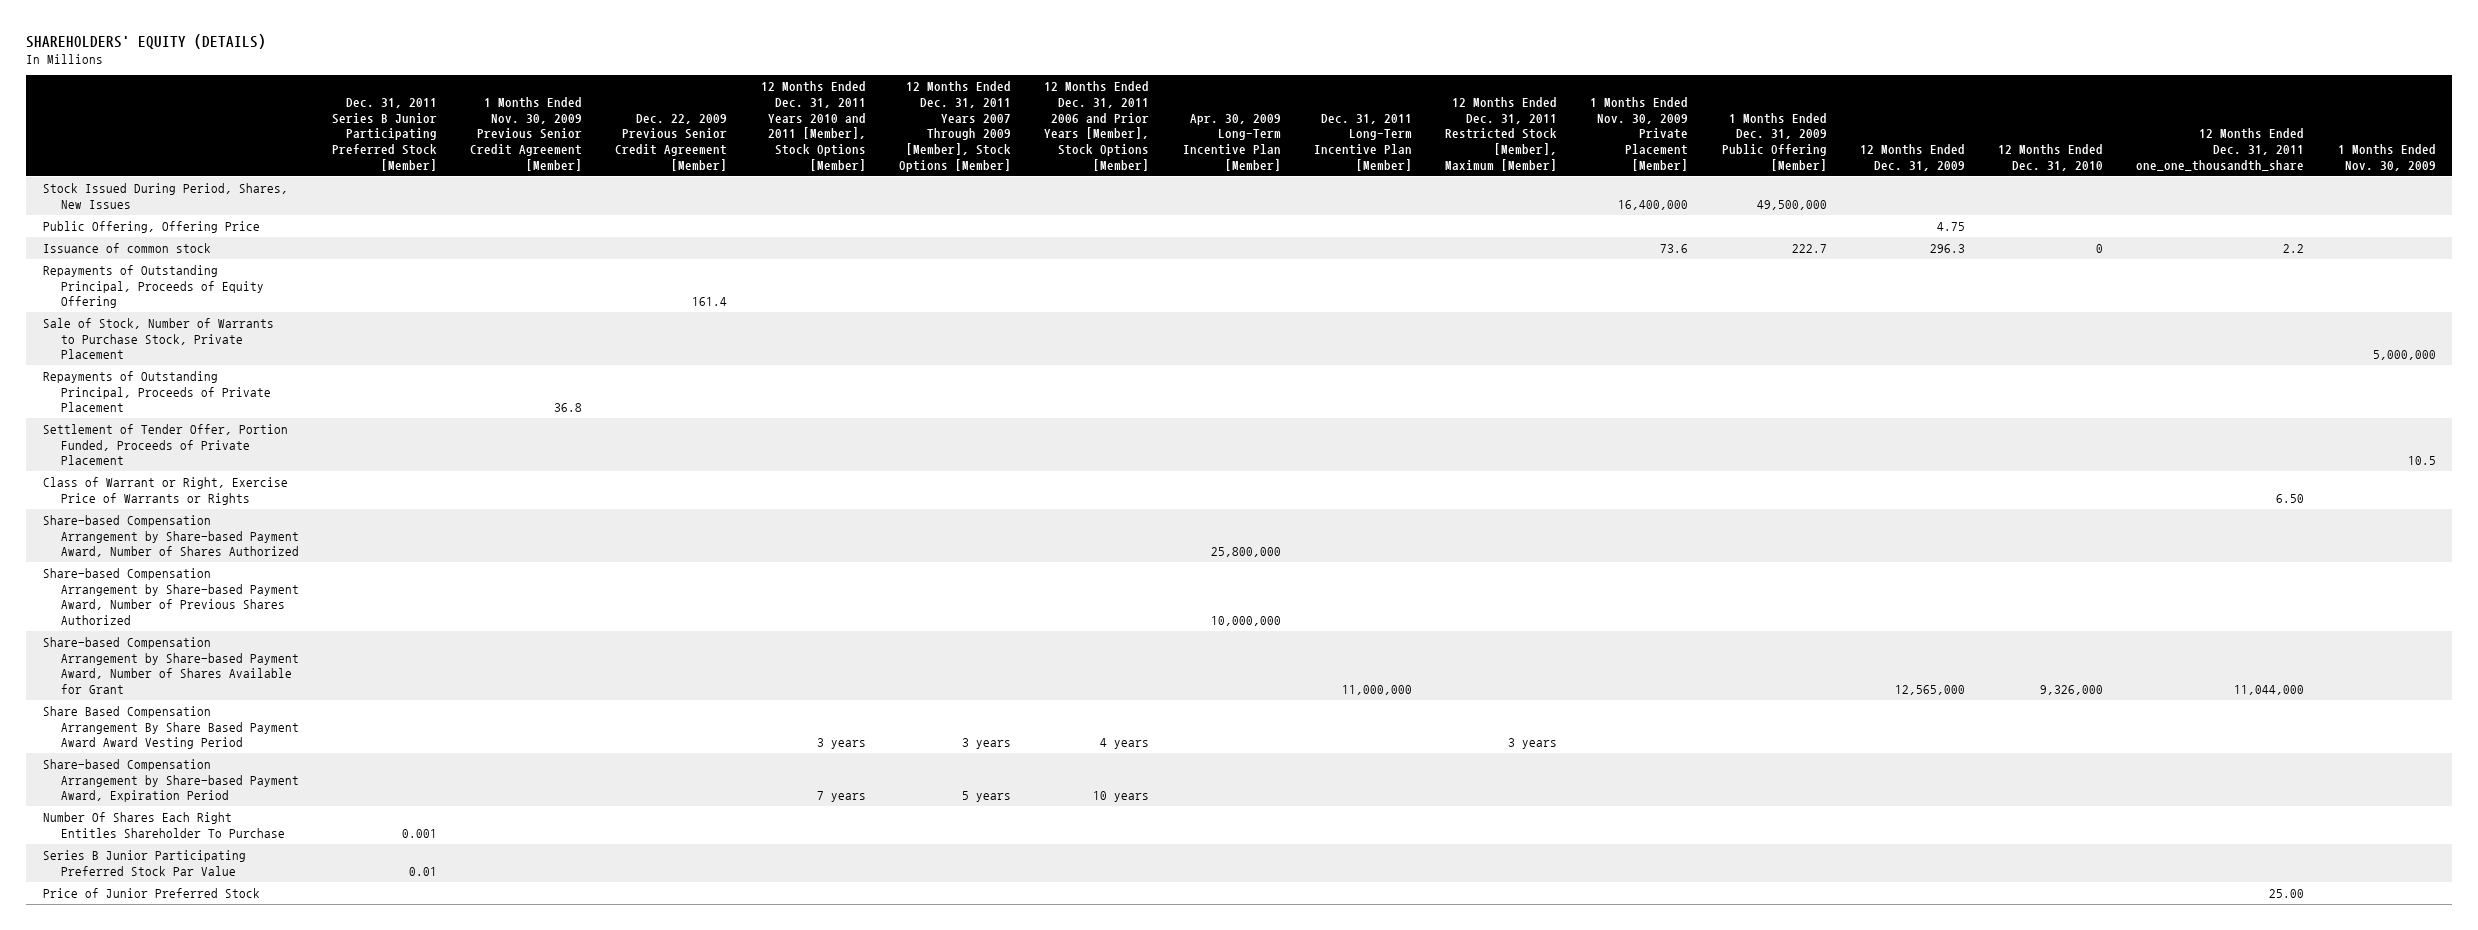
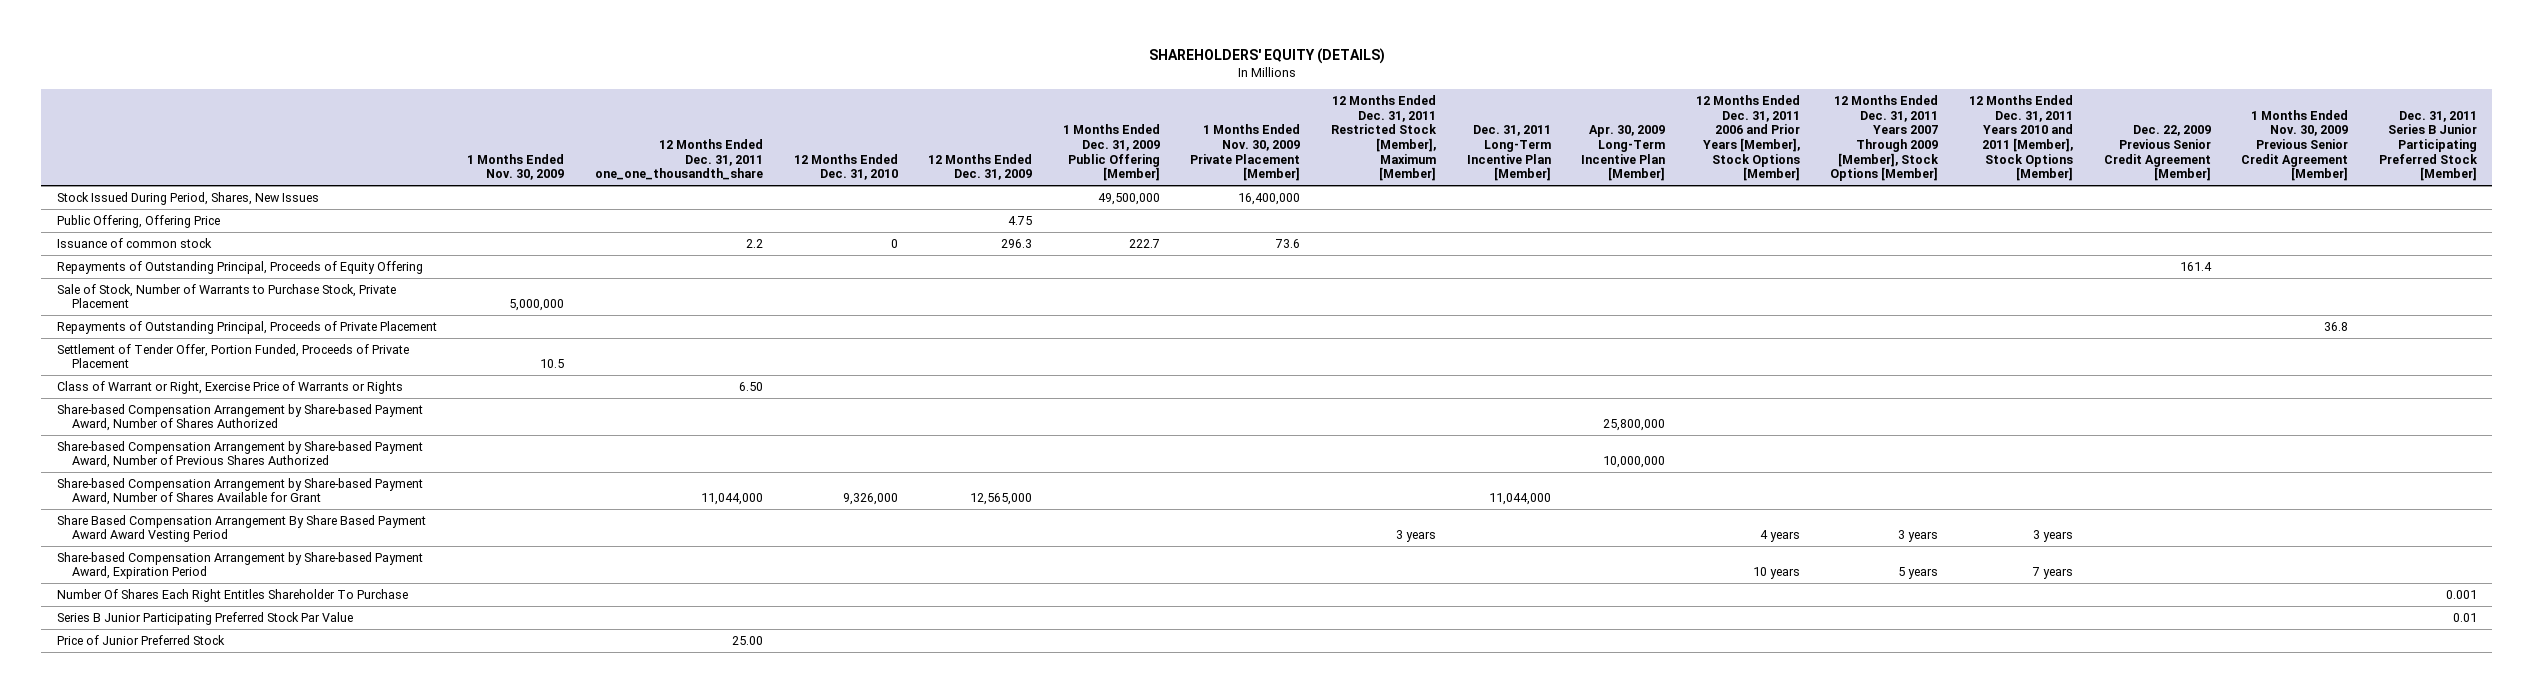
- | Dec. 31, 2011 Series B Junior Participating Preferred Stock [Member] | 1 Months Ended Nov. 30, 2009 Previous Senior Credit Agreement [Member] | Dec. 22, 2009 Previous Senior Credit Agreement [Member] | 12 Months Ended Dec. 31, 2011 Years 2010 and 2011 [Member], Stock Options [Member] | 12 Months Ended Dec. 31, 2011 Years 2007 Through 2009 [Member], Stock Options [Member] | 12 Months Ended Dec. 31, 2011 2006 and Prior Years [Member], Stock Options [Member] | Apr. 30, 2009 Long-Term Incentive Plan [Member] | Dec. 31, 2011 Long-Term Incentive Plan [Member] | 12 Months Ended Dec. 31, 2011 Restricted Stock [Member], Maximum [Member] | 1 Months Ended Nov. 30, 2009 Private Placement [Member] | 1 Months Ended Dec. 31, 2009 Public Offering [Member] | 12 Months Ended Dec. 31, 2009 | 12 Months Ended Dec. 31, 2010 | 12 Months Ended Dec. 31, 2011 one_one_thousandth_share | 1 Months Ended Nov. 30, 2009
+ | 1 Months Ended Nov. 30, 2009 | 12 Months Ended Dec. 31, 2011 one_one_thousandth_share | 12 Months Ended Dec. 31, 2010 | 12 Months Ended Dec. 31, 2009 | 1 Months Ended Dec. 31, 2009 Public Offering [Member] | 1 Months Ended Nov. 30, 2009 Private Placement [Member] | 12 Months Ended Dec. 31, 2011 Restricted Stock [Member], Maximum [Member] | Dec. 31, 2011 Long-Term Incentive Plan [Member] | Apr. 30, 2009 Long-Term Incentive Plan [Member] | 12 Months Ended Dec. 31, 2011 2006 and Prior Years [Member], Stock Options [Member] | 12 Months Ended Dec. 31, 2011 Years 2007 Through 2009 [Member], Stock Options [Member] | 12 Months Ended Dec. 31, 2011 Years 2010 and 2011 [Member], Stock Options [Member] | Dec. 22, 2009 Previous Senior Credit Agreement [Member] | 1 Months Ended Nov. 30, 2009 Previous Senior Credit Agreement [Member] | Dec. 31, 2011 Series B Junior Participating Preferred Stock [Member]
- Share-based Compensation Arrangement by Share-based Payment Award, Number of Shares Available for Grant | | | | | | | | 11,000,000 | | | | 12,565,000 | 9,326,000 | 11,044,000 |
+ Share-based Compensation Arrangement by Share-based Payment Award, Number of Shares Available for Grant | | 11,044,000 | 9,326,000 | 12,565,000 | | | | 11,044,000 | | | | | | |

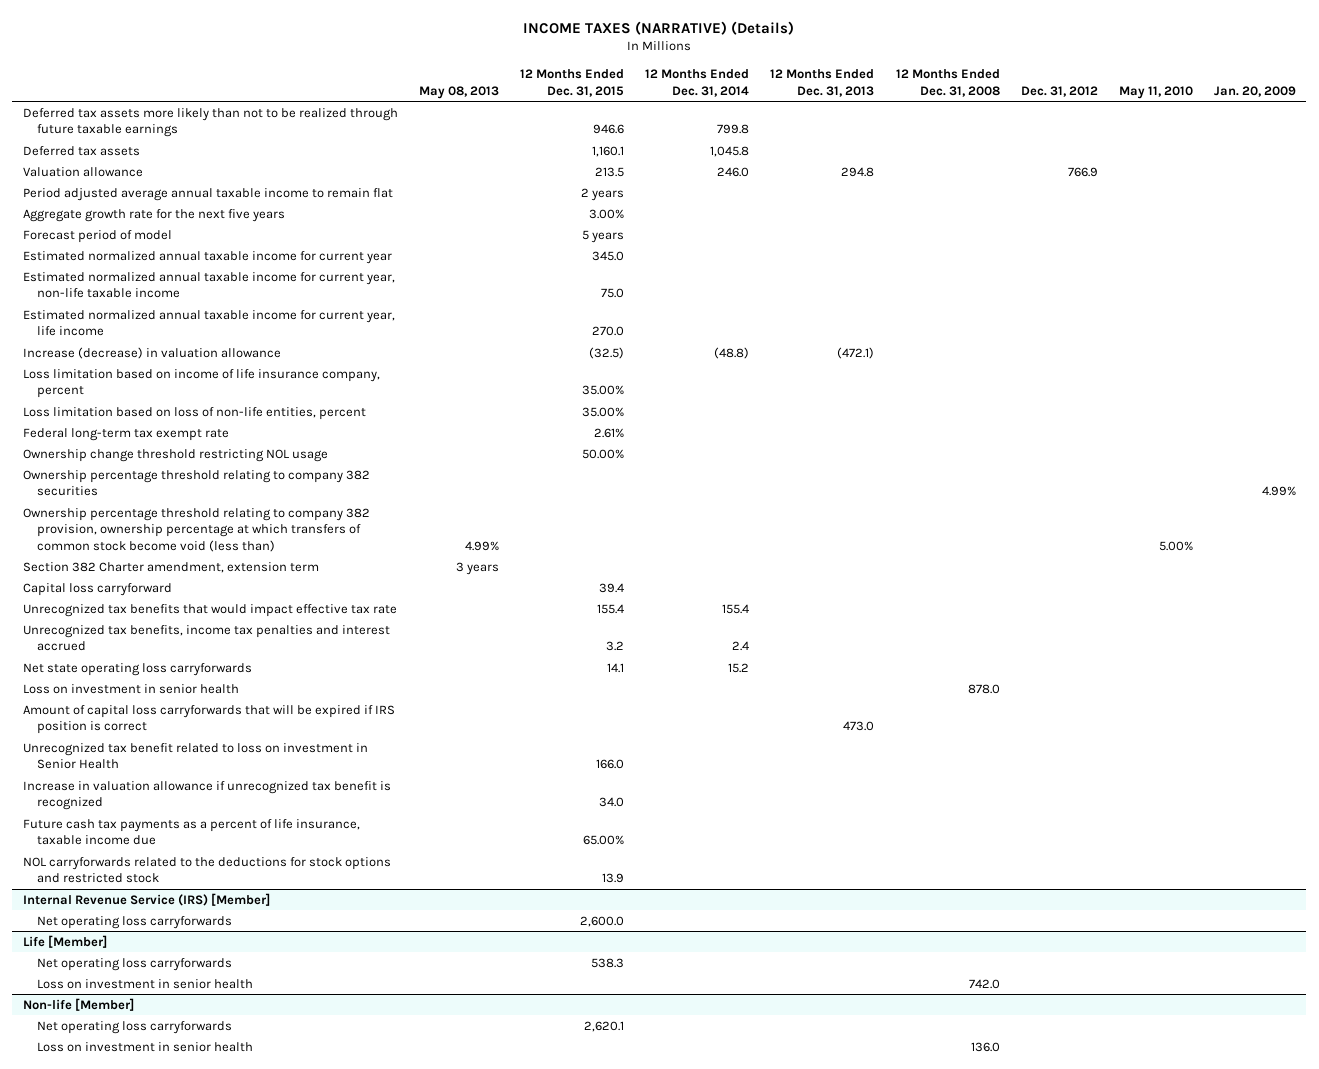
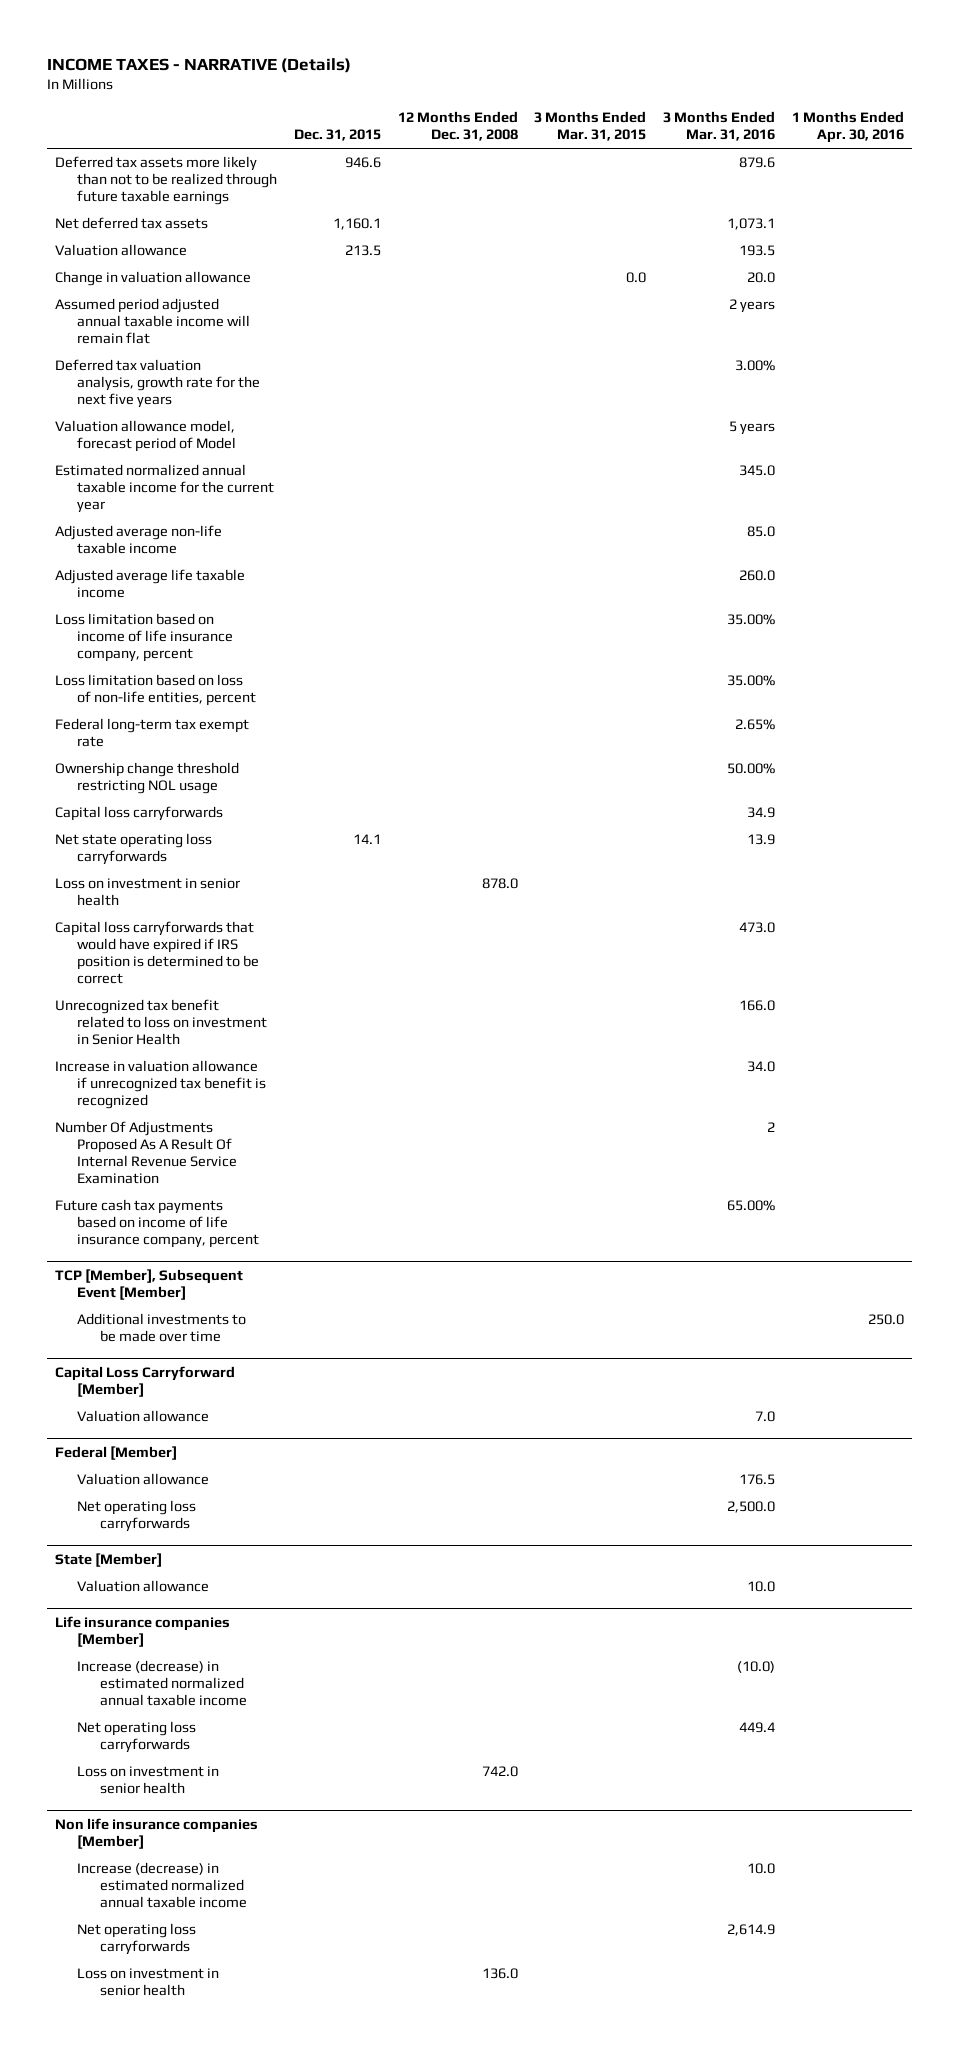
- INCOME TAXES (NARRATIVE) (Details)
+ INCOME TAXES - NARRATIVE (Details)
- | May 08, 2013 | 12 Months Ended Dec. 31, 2015 | 12 Months Ended Dec. 31, 2014 | 12 Months Ended Dec. 31, 2013 | 12 Months Ended Dec. 31, 2008 | Dec. 31, 2012 | May 11, 2010 | Jan. 20, 2009
+ | Dec. 31, 2015 | 12 Months Ended Dec. 31, 2008 | 3 Months Ended Mar. 31, 2015 | 3 Months Ended Mar. 31, 2016 | 1 Months Ended Apr. 30, 2016
- Deferred tax assets | | 1,160.1 | 1,045.8 | | | | |
+ Net deferred tax assets | 1,160.1 | | | 1,073.1 |
- Period adjusted average annual taxable income to remain flat | | 2 years | | | | | |
- Aggregate growth rate for the next five years | | 3.00% | | | | | |
- Forecast period of model | | 5 years | | | | | |
- Estimated normalized annual taxable income for current year | | 345.0 | | | | | |
- Estimated normalized annual taxable income for current year, non-life taxable income | | 75.0 | | | | | |
- Estimated normalized annual taxable income for current year, life income | | 270.0 | | | | | |
- Increase (decrease) in valuation allowance | | (32.5) | (48.8) | (472.1) | | | |
+ Change in valuation allowance | | | 0.0 | 20.0 |
+ Assumed period adjusted annual taxable income will remain flat | | | | 2 years |
+ Deferred tax valuation analysis, growth rate for the next five years | | | | 3.00% |
+ Valuation allowance model, forecast period of Model | | | | 5 years |
+ Estimated normalized annual taxable income for the current year | | | | 345.0 |
+ Adjusted average non-life taxable income | | | | 85.0 |
+ Adjusted average life taxable income | | | | 260.0 |
- Ownership percentage threshold relating to company 382 securities | | | | | | | | 4.99%
- Ownership percentage threshold relating to company 382 provision, ownership percentage at which transfers of common stock become void (less than) | 4.99% | | | | | | 5.00% |
- Section 382 Charter amendment, extension term | 3 years | | | | | | |
- Capital loss carryforward | | 39.4 | | | | | |
- Unrecognized tax benefits that would impact effective tax rate | | 155.4 | 155.4 | | | | |
- Unrecognized tax benefits, income tax penalties and interest accrued | | 3.2 | 2.4 | | | | |
+ Capital loss carryforwards | | | | 34.9 |
- Amount of capital loss carryforwards that will be expired if IRS position is correct | | | | 473.0 | | | |
+ Capital loss carryforwards that would have expired if IRS position is determined to be correct | | | | 473.0 |
- Future cash tax payments as a percent of life insurance, taxable income due | | 65.00% | | | | | |
- NOL carryforwards related to the deductions for stock options and restricted stock | | 13.9 | | | | | |
- Internal Revenue Service (IRS) [Member]
- Net operating loss carryforwards | | 2,600.0 | | | | | |
- Life [Member]
+ Number Of Adjustments Proposed As A Result Of Internal Revenue Service Examination | | | | 2 |
+ Future cash tax payments based on income of life insurance company, percent | | | | 65.00% |
+ TCP [Member], Subsequent Event [Member]
+ Additional investments to be made over time | | | | | 250.0
+ Capital Loss Carryforward [Member]
+ Valuation allowance | | | | 7.0 |
+ Federal [Member]
+ Valuation allowance | | | | 176.5 |
+ Net operating loss carryforwards | | | | 2,500.0 |
+ State [Member]
+ Valuation allowance | | | | 10.0 |
+ Life insurance companies [Member]
+ Increase (decrease) in estimated normalized annual taxable income | | | | (10.0) |
- Non-life [Member]
+ Non life insurance companies [Member]
+ Increase (decrease) in estimated normalized annual taxable income | | | | 10.0 |

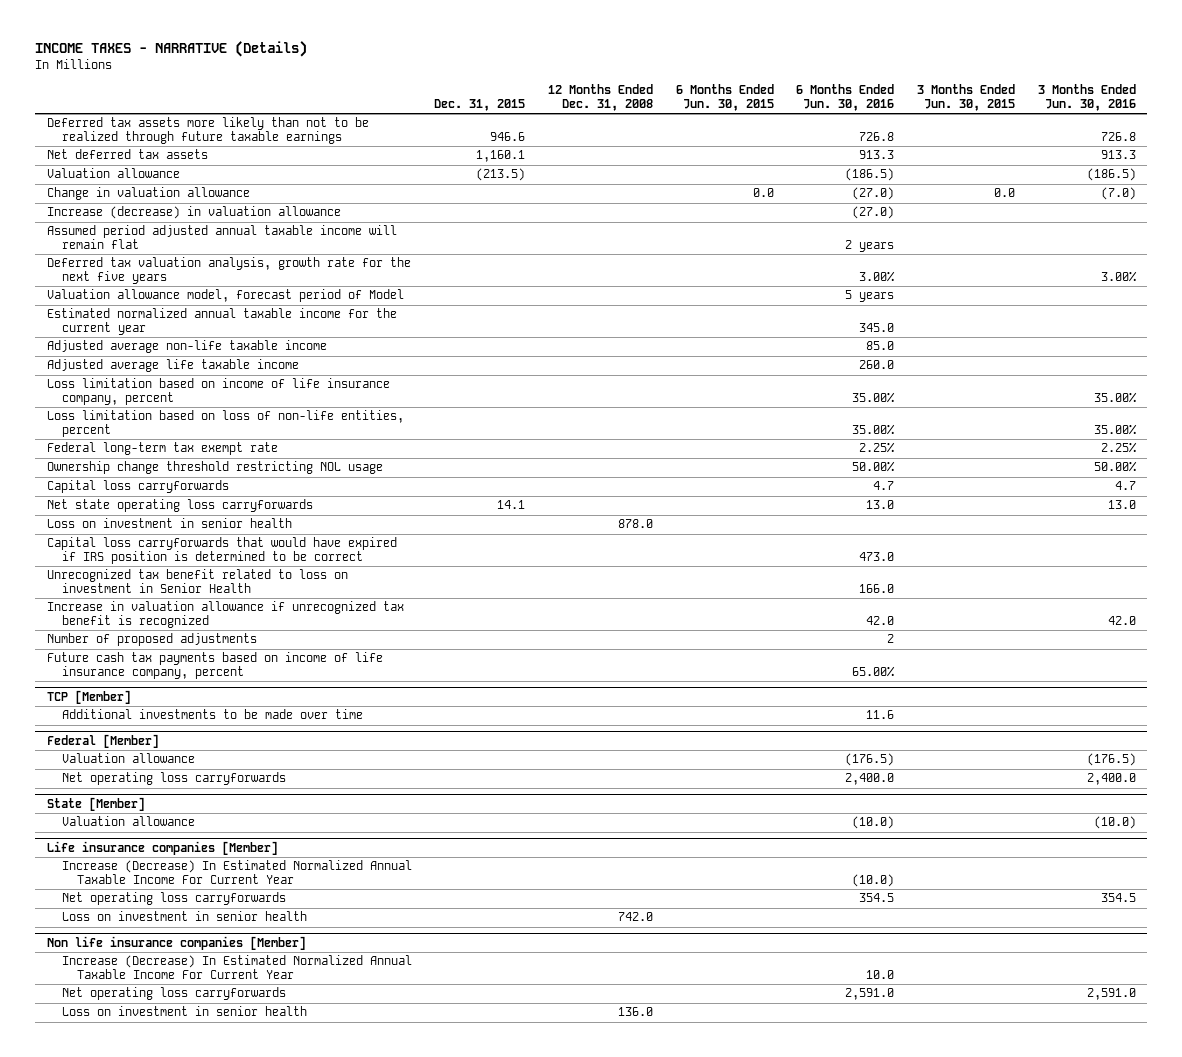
- | Dec. 31, 2015 | 12 Months Ended Dec. 31, 2008 | 3 Months Ended Mar. 31, 2015 | 3 Months Ended Mar. 31, 2016 | 1 Months Ended Apr. 30, 2016
+ | Dec. 31, 2015 | 12 Months Ended Dec. 31, 2008 | 6 Months Ended Jun. 30, 2015 | 6 Months Ended Jun. 30, 2016 | 3 Months Ended Jun. 30, 2015 | 3 Months Ended Jun. 30, 2016
- Valuation allowance | 213.5 | | | 193.5 |
+ Valuation allowance | (213.5) | | | (186.5) | | (186.5)
+ Increase (decrease) in valuation allowance | | | | (27.0) | |
- Number Of Adjustments Proposed As A Result Of Internal Revenue Service Examination | | | | 2 |
+ Number of proposed adjustments | | | | 2 | |
- TCP [Member], Subsequent Event [Member]
+ TCP [Member]
- Capital Loss Carryforward [Member]
- Valuation allowance | | | | 7.0 |
@ Life insurance companies [Member]
- Increase (decrease) in estimated normalized annual taxable income | | | | (10.0) |
+ Increase (Decrease) In Estimated Normalized Annual Taxable Income For Current Year | | | | (10.0) | |
@ Non life insurance companies [Member]
- Increase (decrease) in estimated normalized annual taxable income | | | | 10.0 |
+ Increase (Decrease) In Estimated Normalized Annual Taxable Income For Current Year | | | | 10.0 | |

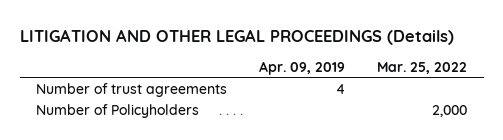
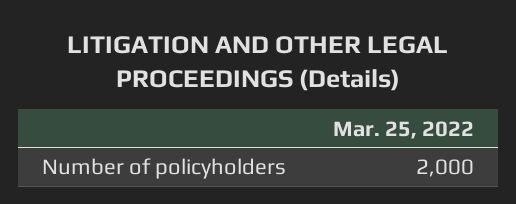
- | Apr. 09, 2019 | Mar. 25, 2022
+ | Mar. 25, 2022
- Number of trust agreements | 4 |
- Number of Policyholders | | 2,000
+ Number of policyholders | 2,000

